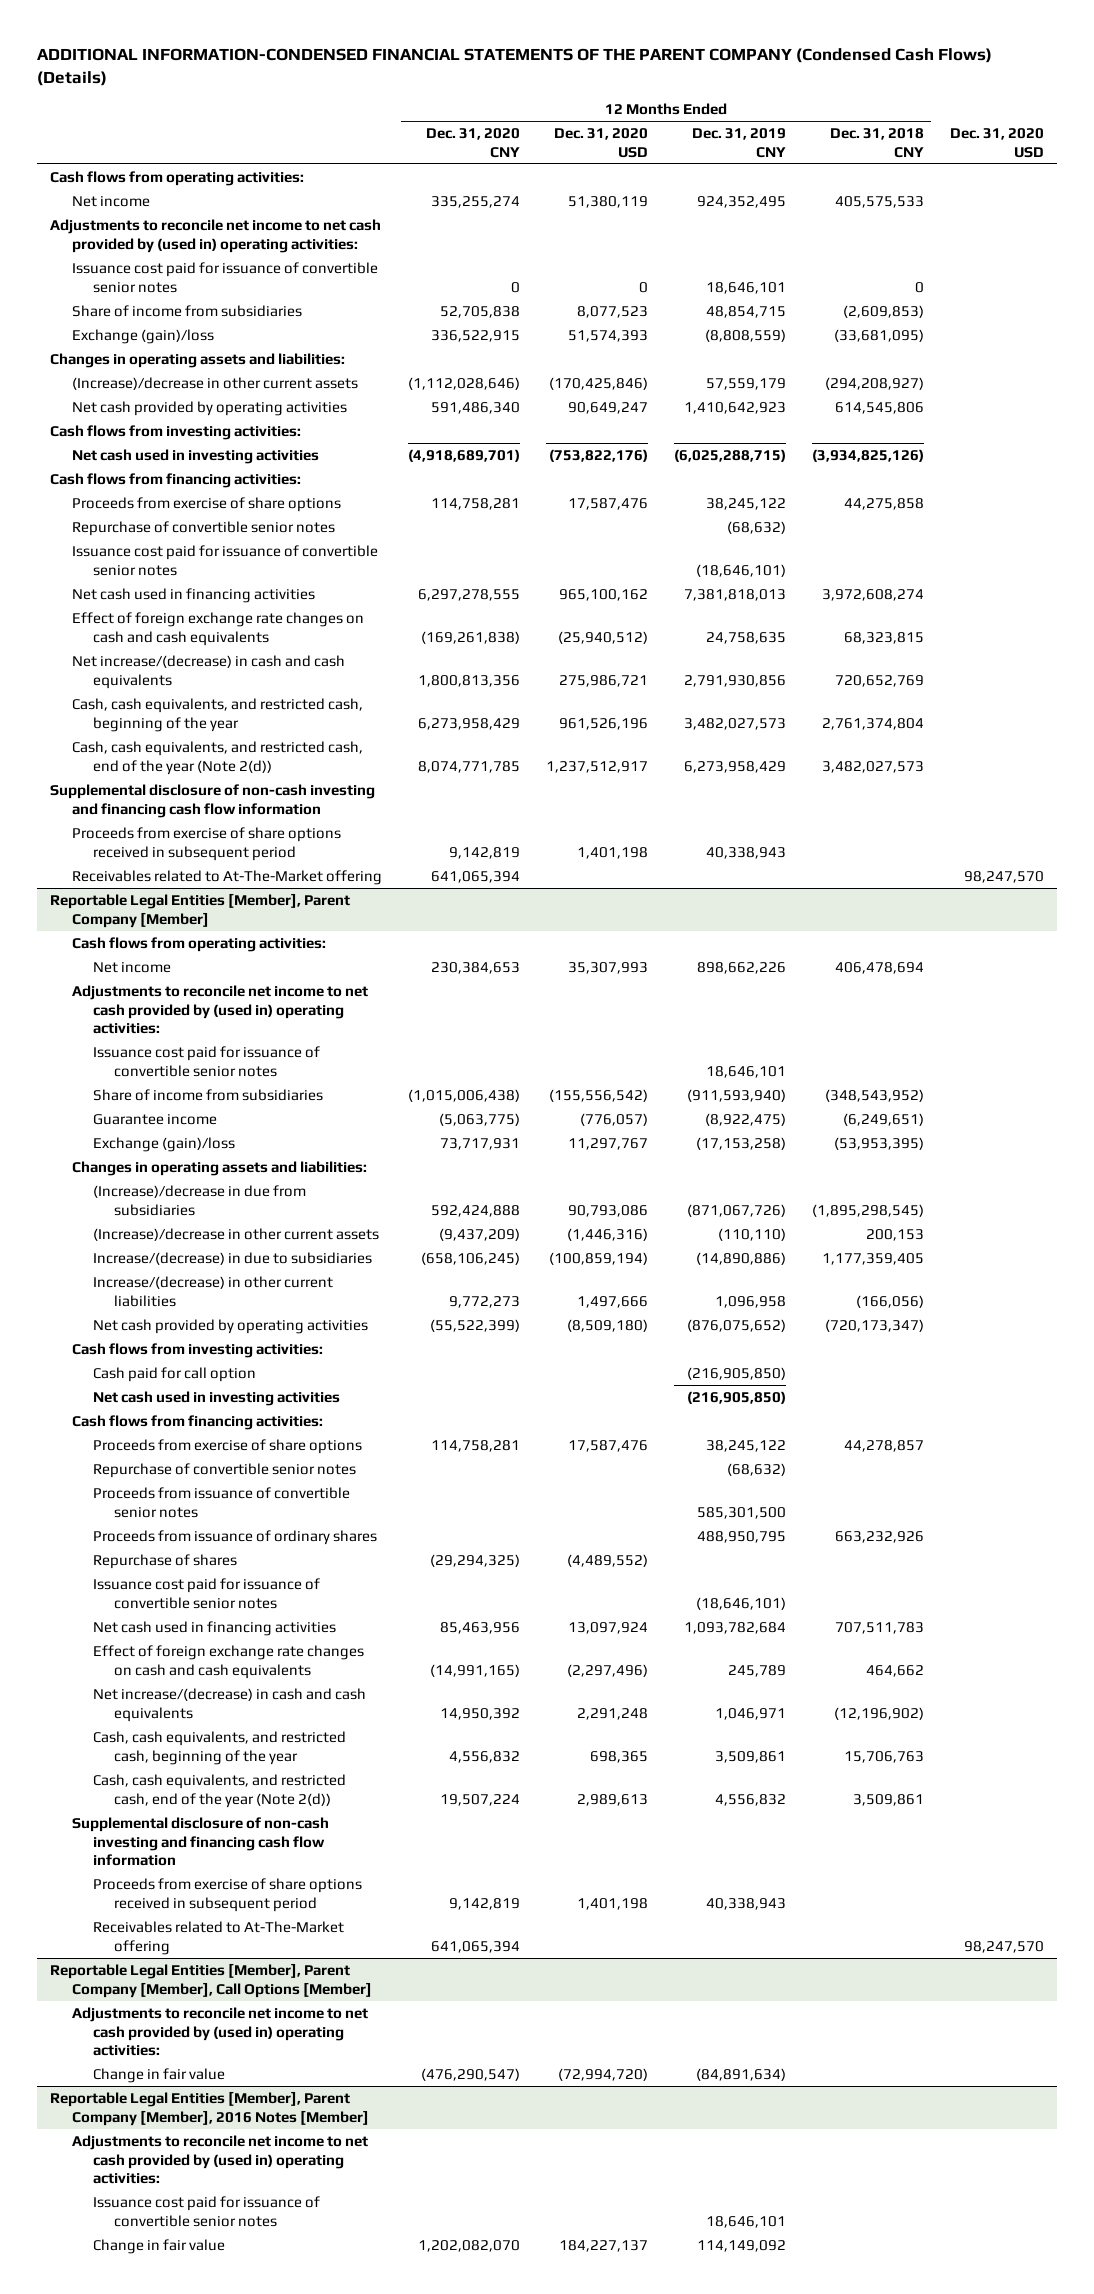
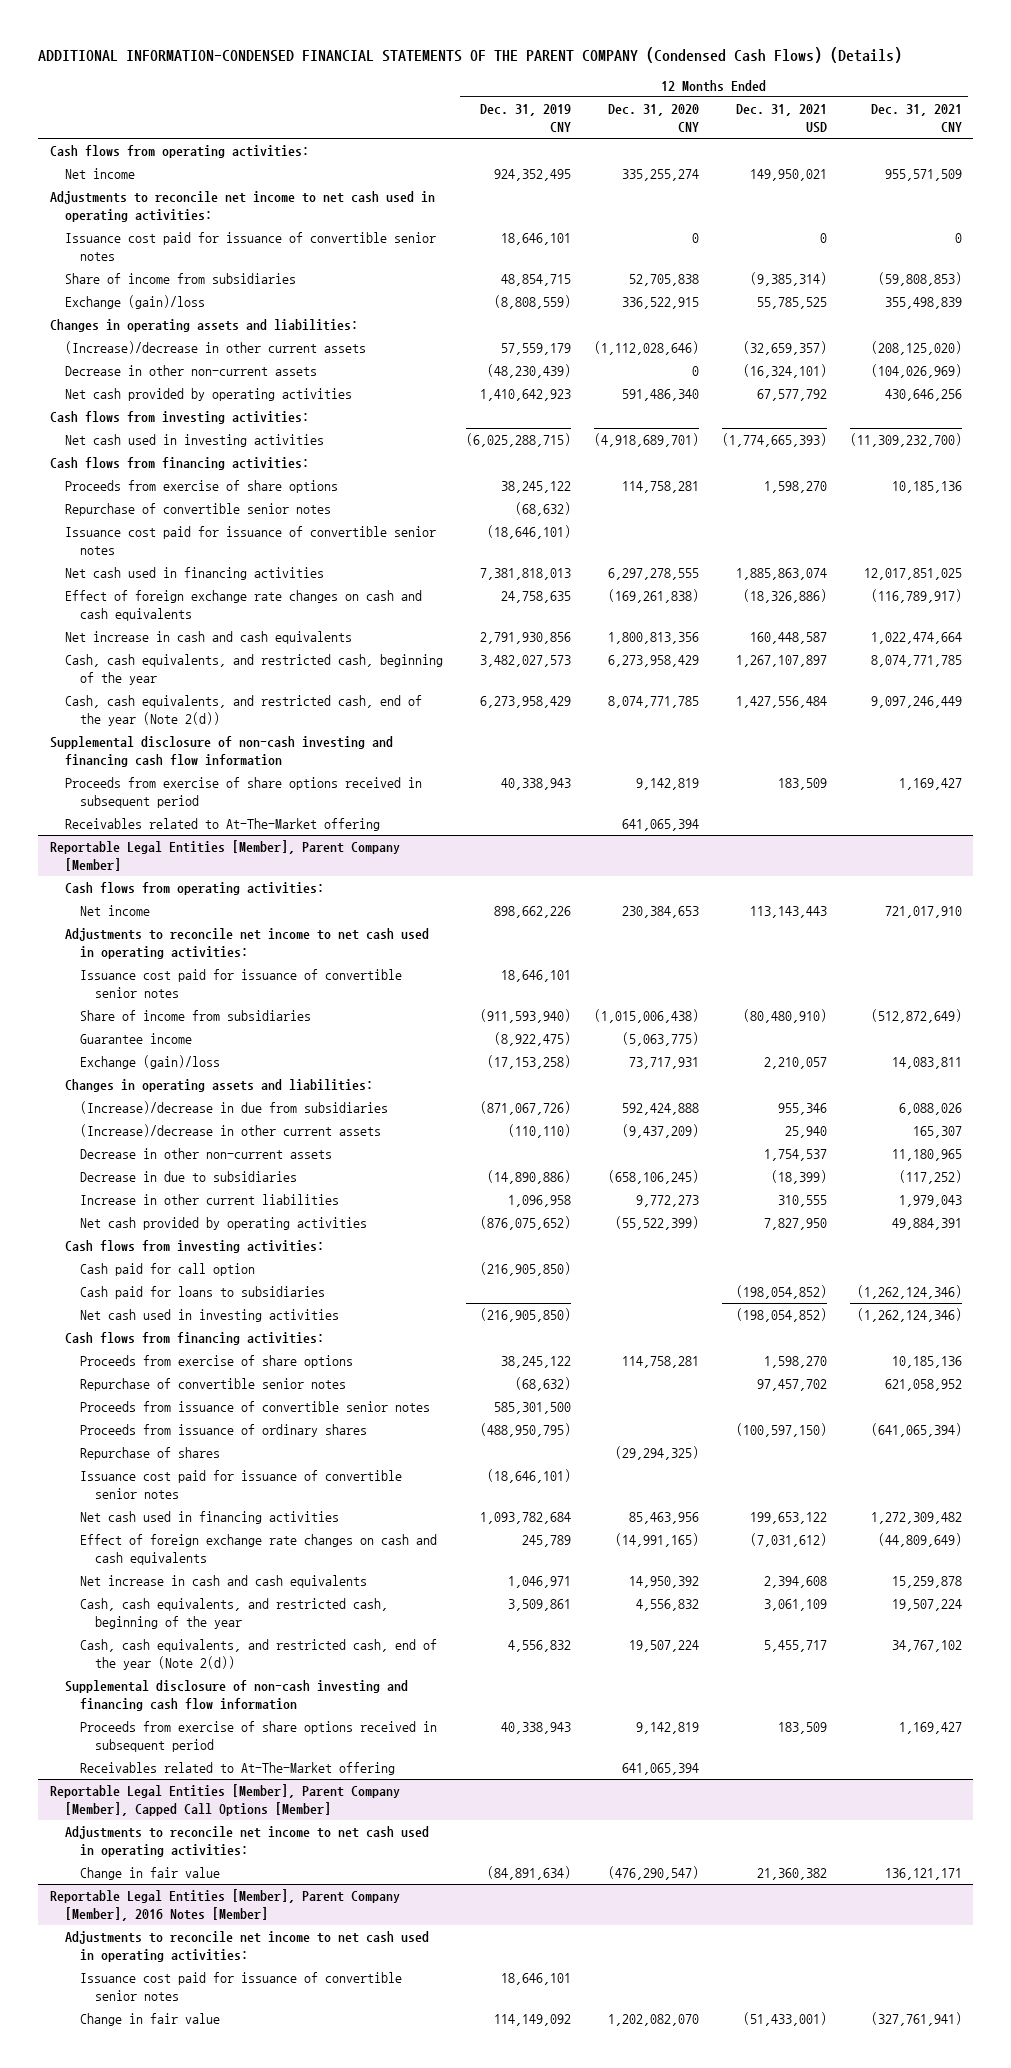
- | 12 Months Ended Dec. 31, 2020 CNY | 12 Months Ended Dec. 31, 2020 USD | 12 Months Ended Dec. 31, 2019 CNY | 12 Months Ended Dec. 31, 2018 CNY | Dec. 31, 2020 USD
+ | 12 Months Ended Dec. 31, 2019 CNY | 12 Months Ended Dec. 31, 2020 CNY | 12 Months Ended Dec. 31, 2021 USD | 12 Months Ended Dec. 31, 2021 CNY
- Adjustments to reconcile net income to net cash provided by (used in) operating activities:
+ Adjustments to reconcile net income to net cash used in operating activities:
+ Decrease in other non-current assets | (48,230,439) | 0 | (16,324,101) | (104,026,969)
- Net increase/(decrease) in cash and cash equivalents | 1,800,813,356 | 275,986,721 | 2,791,930,856 | 720,652,769 |
+ Net increase in cash and cash equivalents | 2,791,930,856 | 1,800,813,356 | 160,448,587 | 1,022,474,664
@ Reportable Legal Entities [Member], Parent Company [Member]
- Adjustments to reconcile net income to net cash provided by (used in) operating activities:
+ Adjustments to reconcile net income to net cash used in operating activities:
- Increase/(decrease) in due to subsidiaries | (658,106,245) | (100,859,194) | (14,890,886) | 1,177,359,405 |
- Increase/(decrease) in other current liabilities | 9,772,273 | 1,497,666 | 1,096,958 | (166,056) |
+ Decrease in other non-current assets | | | 1,754,537 | 11,180,965
+ Decrease in due to subsidiaries | (14,890,886) | (658,106,245) | (18,399) | (117,252)
+ Increase in other current liabilities | 1,096,958 | 9,772,273 | 310,555 | 1,979,043
+ Cash paid for loans to subsidiaries | | | (198,054,852) | (1,262,124,346)
- Proceeds from issuance of ordinary shares | | | 488,950,795 | 663,232,926 |
+ Proceeds from issuance of ordinary shares | (488,950,795) | | (100,597,150) | (641,065,394)
- Net increase/(decrease) in cash and cash equivalents | 14,950,392 | 2,291,248 | 1,046,971 | (12,196,902) |
+ Net increase in cash and cash equivalents | 1,046,971 | 14,950,392 | 2,394,608 | 15,259,878
- Reportable Legal Entities [Member], Parent Company [Member], Call Options [Member]
- Adjustments to reconcile net income to net cash provided by (used in) operating activities:
+ Reportable Legal Entities [Member], Parent Company [Member], Capped Call Options [Member]
+ Adjustments to reconcile net income to net cash used in operating activities:
@ Reportable Legal Entities [Member], Parent Company [Member], 2016 Notes [Member]
- Adjustments to reconcile net income to net cash provided by (used in) operating activities:
+ Adjustments to reconcile net income to net cash used in operating activities:

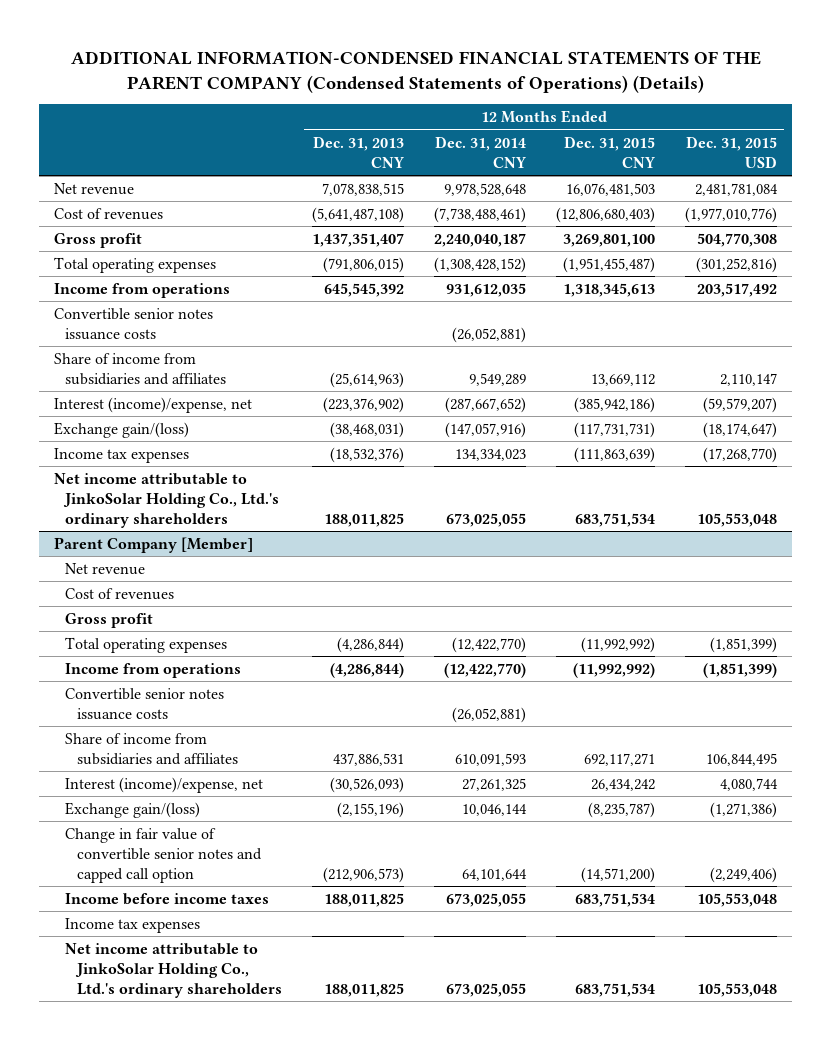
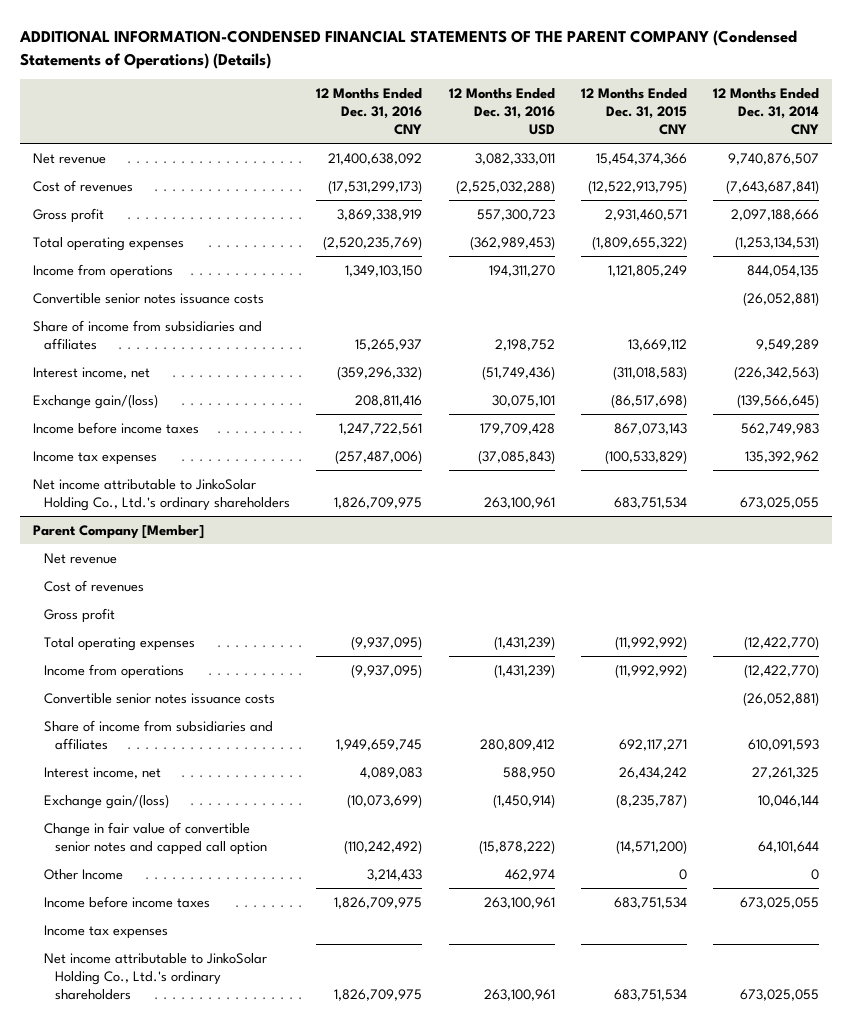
- | 12 Months Ended Dec. 31, 2013 CNY | 12 Months Ended Dec. 31, 2014 CNY | 12 Months Ended Dec. 31, 2015 CNY | 12 Months Ended Dec. 31, 2015 USD
+ | 12 Months Ended Dec. 31, 2016 CNY | 12 Months Ended Dec. 31, 2016 USD | 12 Months Ended Dec. 31, 2015 CNY | 12 Months Ended Dec. 31, 2014 CNY
- Net revenue | 7,078,838,515 | 9,978,528,648 | 16,076,481,503 | 2,481,781,084
- Cost of revenues | (5,641,487,108) | (7,738,488,461) | (12,806,680,403) | (1,977,010,776)
- Gross profit | 1,437,351,407 | 2,240,040,187 | 3,269,801,100 | 504,770,308
- Total operating expenses | (791,806,015) | (1,308,428,152) | (1,951,455,487) | (301,252,816)
- Income from operations | 645,545,392 | 931,612,035 | 1,318,345,613 | 203,517,492
+ Net revenue | 21,400,638,092 | 3,082,333,011 | 15,454,374,366 | 9,740,876,507
+ Cost of revenues | (17,531,299,173) | (2,525,032,288) | (12,522,913,795) | (7,643,687,841)
+ Gross profit | 3,869,338,919 | 557,300,723 | 2,931,460,571 | 2,097,188,666
+ Total operating expenses | (2,520,235,769) | (362,989,453) | (1,809,655,322) | (1,253,134,531)
+ Income from operations | 1,349,103,150 | 194,311,270 | 1,121,805,249 | 844,054,135
- Interest (income)/expense, net | (223,376,902) | (287,667,652) | (385,942,186) | (59,579,207)
- Exchange gain/(loss) | (38,468,031) | (147,057,916) | (117,731,731) | (18,174,647)
- Income tax expenses | (18,532,376) | 134,334,023 | (111,863,639) | (17,268,770)
+ Interest income, net | (359,296,332) | (51,749,436) | (311,018,583) | (226,342,563)
+ Exchange gain/(loss) | 208,811,416 | 30,075,101 | (86,517,698) | (139,566,645)
+ Income before income taxes | 1,247,722,561 | 179,709,428 | 867,073,143 | 562,749,983
+ Income tax expenses | (257,487,006) | (37,085,843) | (100,533,829) | 135,392,962
@ Parent Company [Member]
- Interest (income)/expense, net | (30,526,093) | 27,261,325 | 26,434,242 | 4,080,744
+ Interest income, net | 4,089,083 | 588,950 | 26,434,242 | 27,261,325
+ Other Income | 3,214,433 | 462,974 | 0 | 0

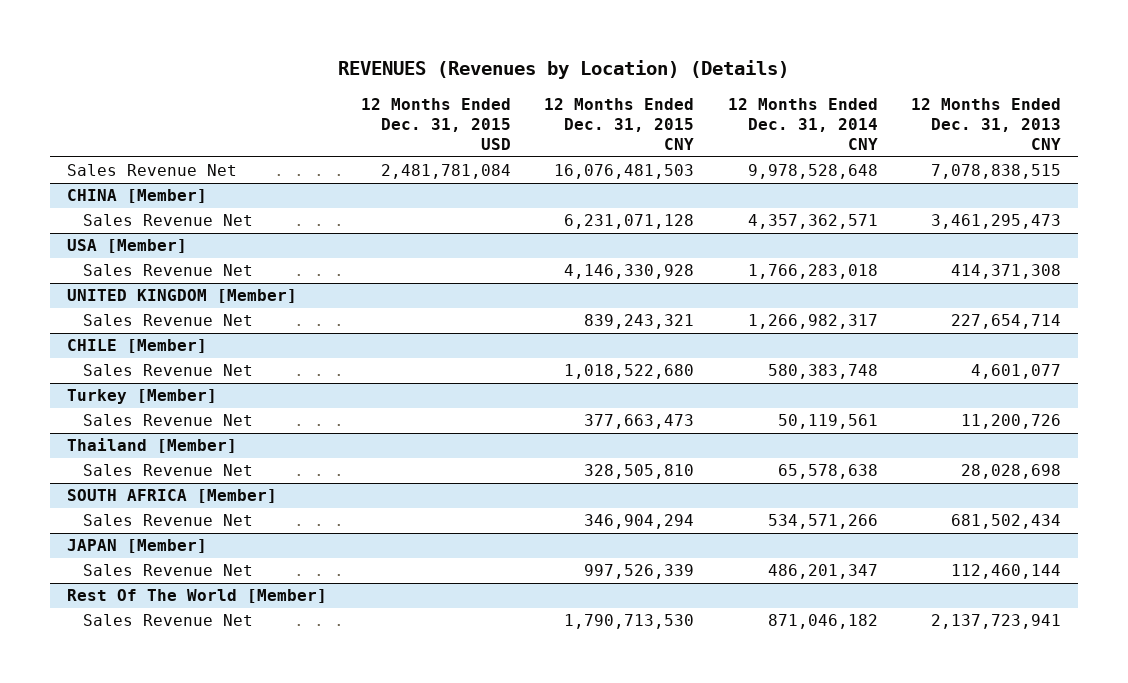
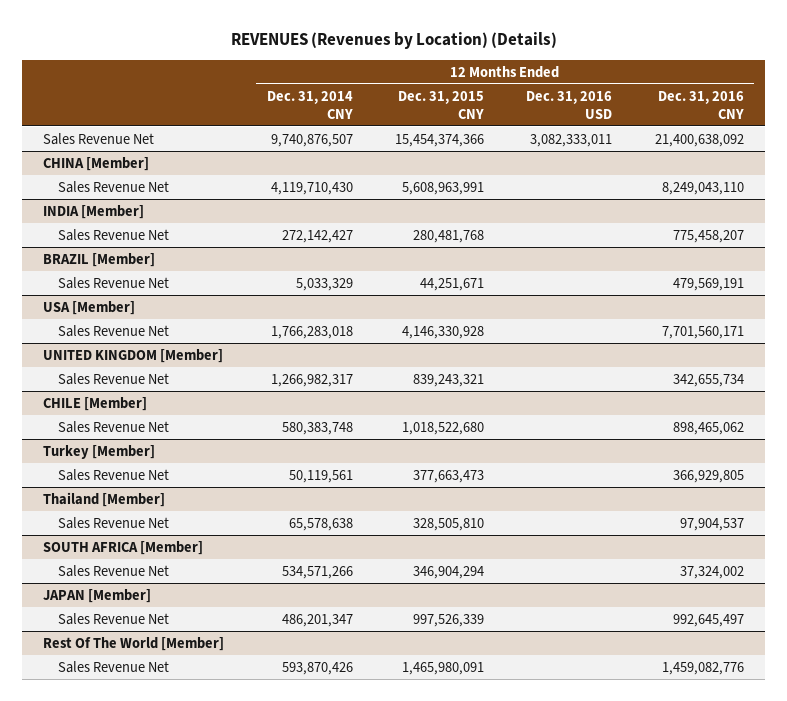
- | 12 Months Ended Dec. 31, 2015 USD | 12 Months Ended Dec. 31, 2015 CNY | 12 Months Ended Dec. 31, 2014 CNY | 12 Months Ended Dec. 31, 2013 CNY
+ | 12 Months Ended Dec. 31, 2014 CNY | 12 Months Ended Dec. 31, 2015 CNY | 12 Months Ended Dec. 31, 2016 USD | 12 Months Ended Dec. 31, 2016 CNY
- Sales Revenue Net | 2,481,781,084 | 16,076,481,503 | 9,978,528,648 | 7,078,838,515
+ Sales Revenue Net | 9,740,876,507 | 15,454,374,366 | 3,082,333,011 | 21,400,638,092
@ CHINA [Member]
- Sales Revenue Net | | 6,231,071,128 | 4,357,362,571 | 3,461,295,473
+ Sales Revenue Net | 4,119,710,430 | 5,608,963,991 | | 8,249,043,110
+ INDIA [Member]
+ Sales Revenue Net | 272,142,427 | 280,481,768 | | 775,458,207
+ BRAZIL [Member]
+ Sales Revenue Net | 5,033,329 | 44,251,671 | | 479,569,191
@ Rest Of The World [Member]
- Sales Revenue Net | | 1,790,713,530 | 871,046,182 | 2,137,723,941
+ Sales Revenue Net | 593,870,426 | 1,465,980,091 | | 1,459,082,776

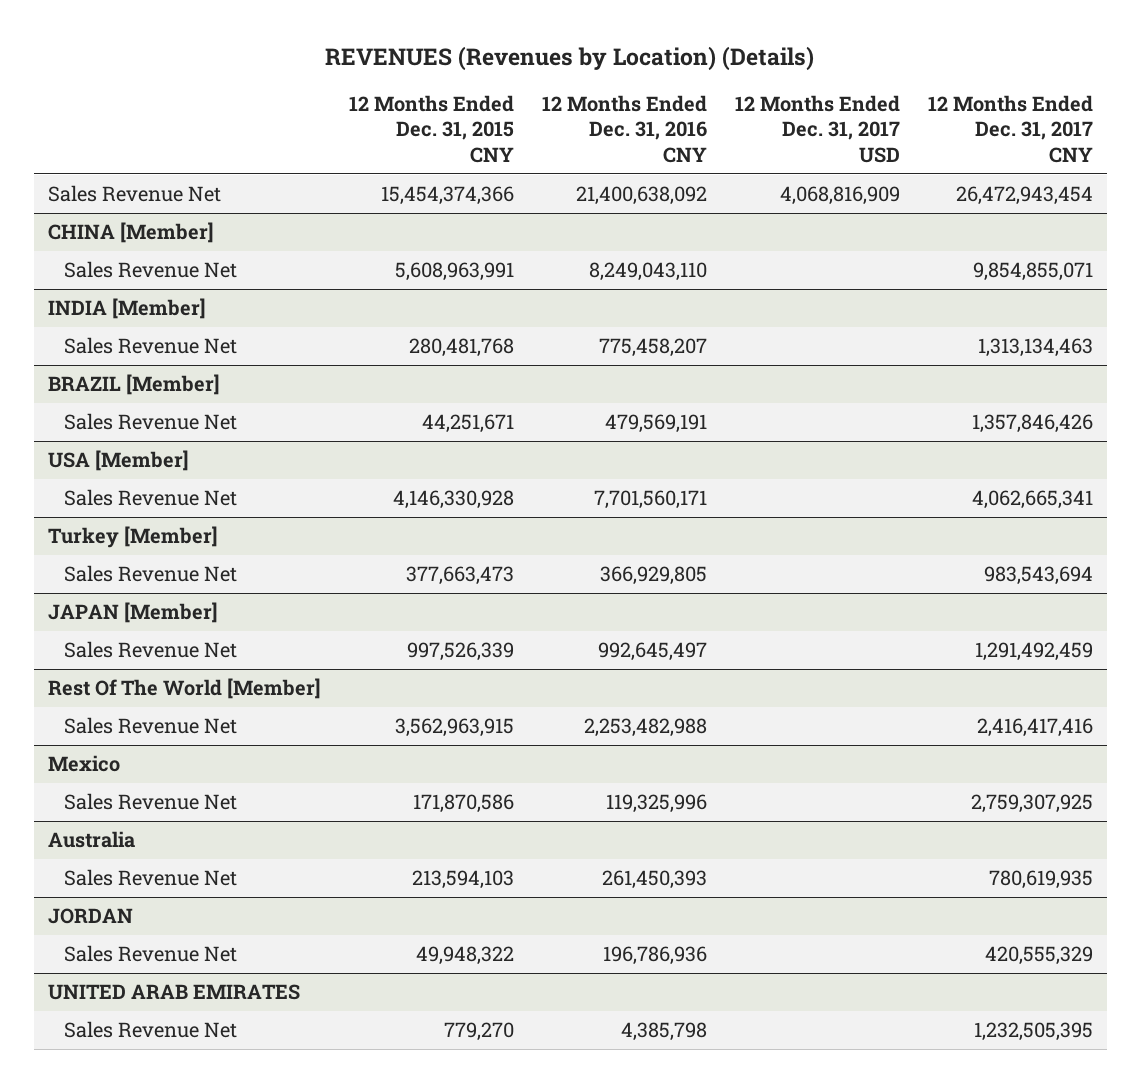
- | 12 Months Ended Dec. 31, 2014 CNY | 12 Months Ended Dec. 31, 2015 CNY | 12 Months Ended Dec. 31, 2016 USD | 12 Months Ended Dec. 31, 2016 CNY
+ | 12 Months Ended Dec. 31, 2015 CNY | 12 Months Ended Dec. 31, 2016 CNY | 12 Months Ended Dec. 31, 2017 USD | 12 Months Ended Dec. 31, 2017 CNY
- UNITED KINGDOM [Member]
- Sales Revenue Net | 1,266,982,317 | 839,243,321 | | 342,655,734
- CHILE [Member]
- Sales Revenue Net | 580,383,748 | 1,018,522,680 | | 898,465,062
- Thailand [Member]
- Sales Revenue Net | 65,578,638 | 328,505,810 | | 97,904,537
- SOUTH AFRICA [Member]
- Sales Revenue Net | 534,571,266 | 346,904,294 | | 37,324,002
@ Rest Of The World [Member]
- Sales Revenue Net | 593,870,426 | 1,465,980,091 | | 1,459,082,776
+ Sales Revenue Net | 3,562,963,915 | 2,253,482,988 | | 2,416,417,416
+ Mexico
+ Sales Revenue Net | 171,870,586 | 119,325,996 | | 2,759,307,925
+ Australia
+ Sales Revenue Net | 213,594,103 | 261,450,393 | | 780,619,935
+ JORDAN
+ Sales Revenue Net | 49,948,322 | 196,786,936 | | 420,555,329
+ UNITED ARAB EMIRATES
+ Sales Revenue Net | 779,270 | 4,385,798 | | 1,232,505,395

